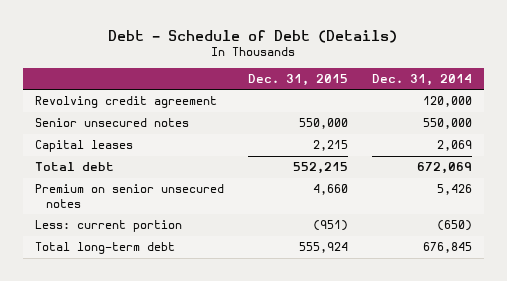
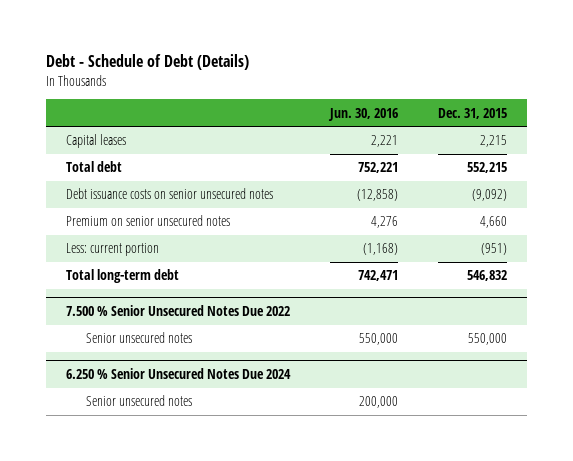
- | Dec. 31, 2015 | Dec. 31, 2014
+ | Jun. 30, 2016 | Dec. 31, 2015
- Revolving credit agreement | | 120,000
- Senior unsecured notes | 550,000 | 550,000
+ Debt issuance costs on senior unsecured notes | (12,858) | (9,092)
- Total long-term debt | 555,924 | 676,845
+ Total long-term debt | 742,471 | 546,832
+ 7.500 % Senior Unsecured Notes Due 2022
+ Senior unsecured notes | 550,000 | 550,000
+ 6.250 % Senior Unsecured Notes Due 2024
+ Senior unsecured notes | 200,000 |

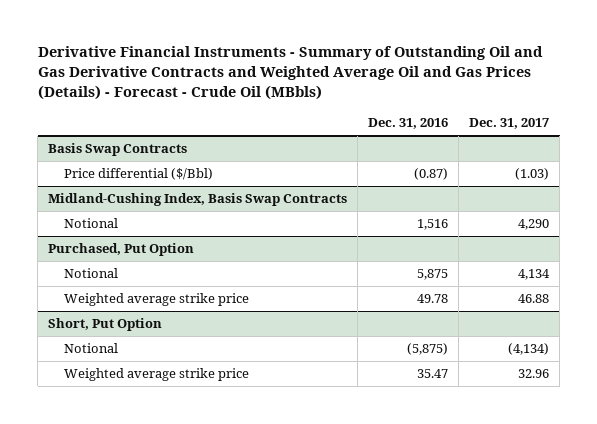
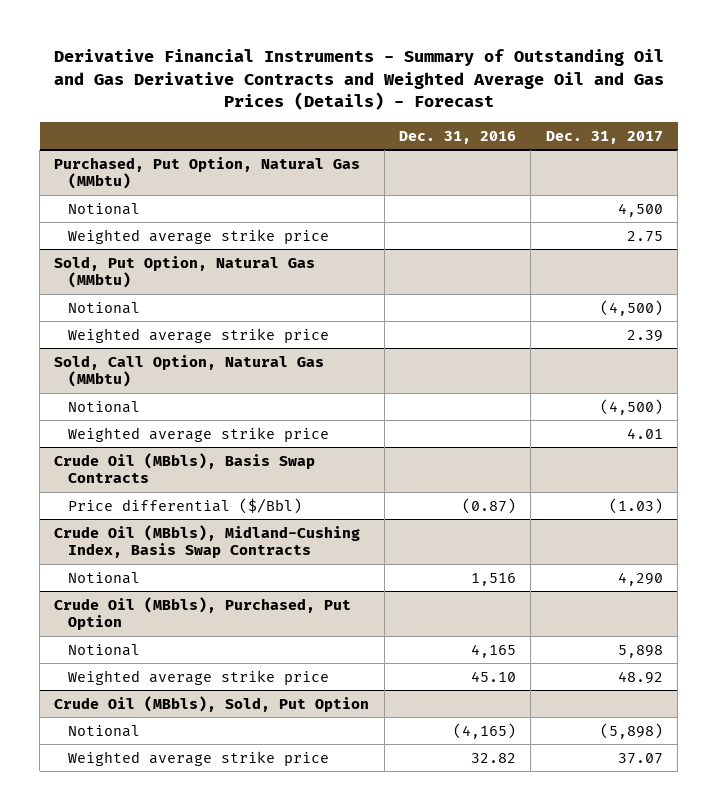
- Derivative Financial Instruments - Summary of Outstanding Oil and Gas Derivative Contracts and Weighted Average Oil and Gas Prices (Details) - Forecast - Crude Oil (MBbls)
+ Derivative Financial Instruments - Summary of Outstanding Oil and Gas Derivative Contracts and Weighted Average Oil and Gas Prices (Details) - Forecast
- Basis Swap Contracts
+ Purchased, Put Option, Natural Gas (MMbtu)
+ Notional | | 4,500
+ Weighted average strike price | | 2.75
+ Sold, Put Option, Natural Gas (MMbtu)
+ Notional | | (4,500)
+ Weighted average strike price | | 2.39
+ Sold, Call Option, Natural Gas (MMbtu)
+ Notional | | (4,500)
+ Weighted average strike price | | 4.01
+ Crude Oil (MBbls), Basis Swap Contracts
- Midland-Cushing Index, Basis Swap Contracts
+ Crude Oil (MBbls), Midland-Cushing Index, Basis Swap Contracts
- Purchased, Put Option
- Notional | 5,875 | 4,134
- Weighted average strike price | 49.78 | 46.88
- Short, Put Option
- Notional | (5,875) | (4,134)
- Weighted average strike price | 35.47 | 32.96
+ Crude Oil (MBbls), Purchased, Put Option
+ Notional | 4,165 | 5,898
+ Weighted average strike price | 45.10 | 48.92
+ Crude Oil (MBbls), Sold, Put Option
+ Notional | (4,165) | (5,898)
+ Weighted average strike price | 32.82 | 37.07

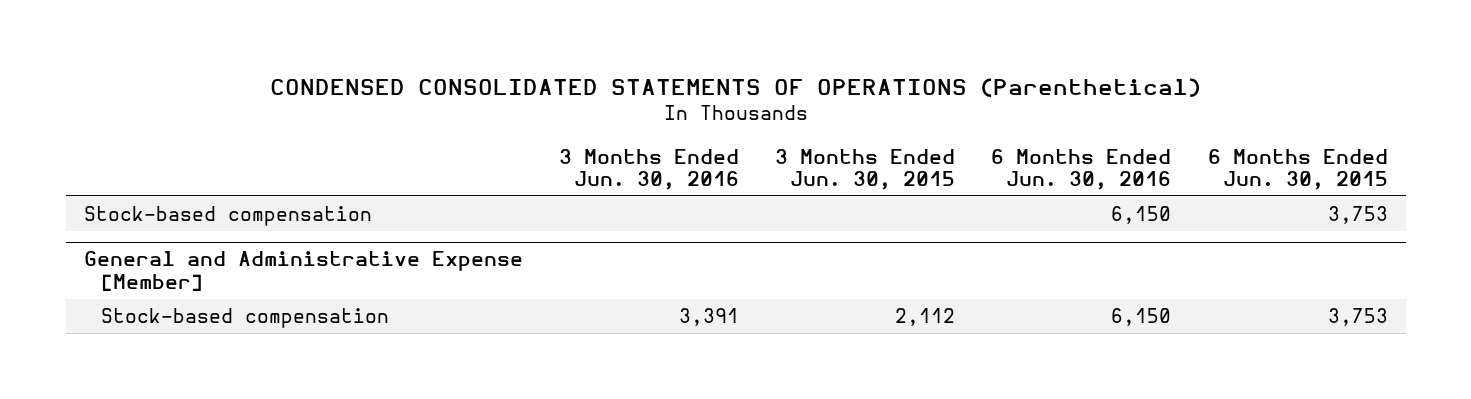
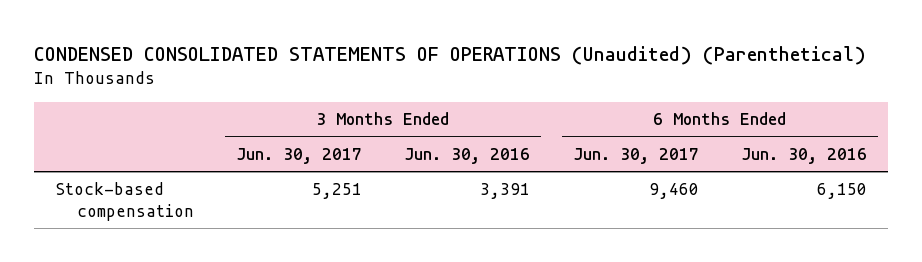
- CONDENSED CONSOLIDATED STATEMENTS OF OPERATIONS (Parenthetical)
+ CONDENSED CONSOLIDATED STATEMENTS OF OPERATIONS (Unaudited) (Parenthetical)
- | 3 Months Ended Jun. 30, 2016 | 3 Months Ended Jun. 30, 2015 | 6 Months Ended Jun. 30, 2016 | 6 Months Ended Jun. 30, 2015
+ | 3 Months Ended Jun. 30, 2017 | 3 Months Ended Jun. 30, 2016 | 6 Months Ended Jun. 30, 2017 | 6 Months Ended Jun. 30, 2016
- Stock-based compensation | | | 6,150 | 3,753
- General and Administrative Expense [Member]

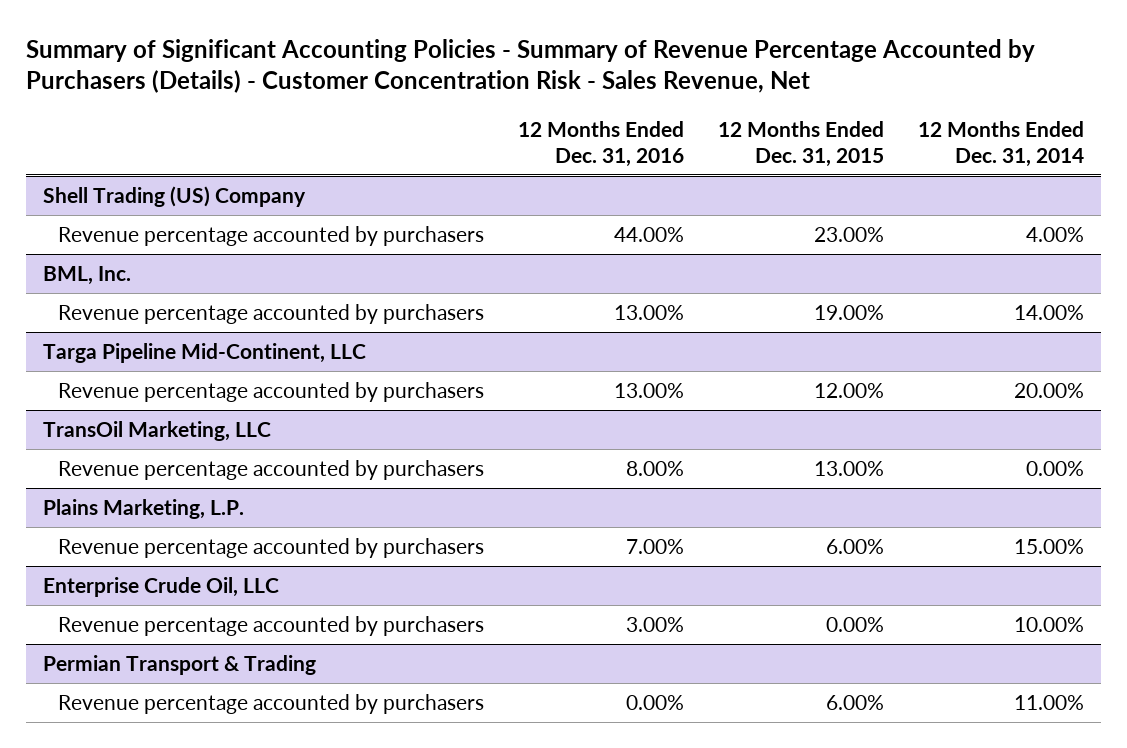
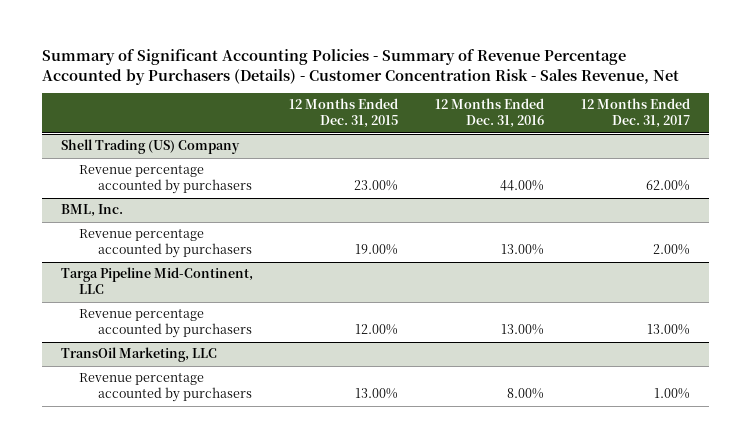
- | 12 Months Ended Dec. 31, 2016 | 12 Months Ended Dec. 31, 2015 | 12 Months Ended Dec. 31, 2014
+ | 12 Months Ended Dec. 31, 2015 | 12 Months Ended Dec. 31, 2016 | 12 Months Ended Dec. 31, 2017
- Plains Marketing, L.P.
- Revenue percentage accounted by purchasers | 7.00% | 6.00% | 15.00%
- Enterprise Crude Oil, LLC
- Revenue percentage accounted by purchasers | 3.00% | 0.00% | 10.00%
- Permian Transport & Trading
- Revenue percentage accounted by purchasers | 0.00% | 6.00% | 11.00%

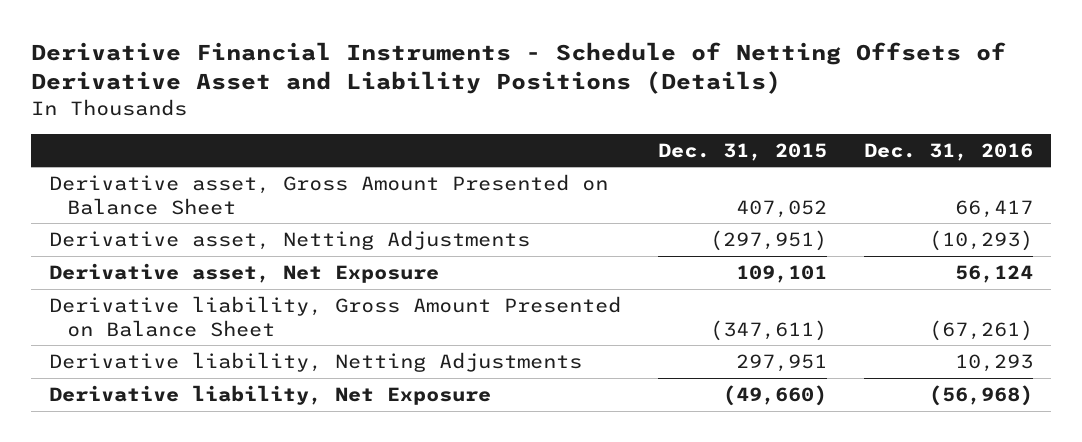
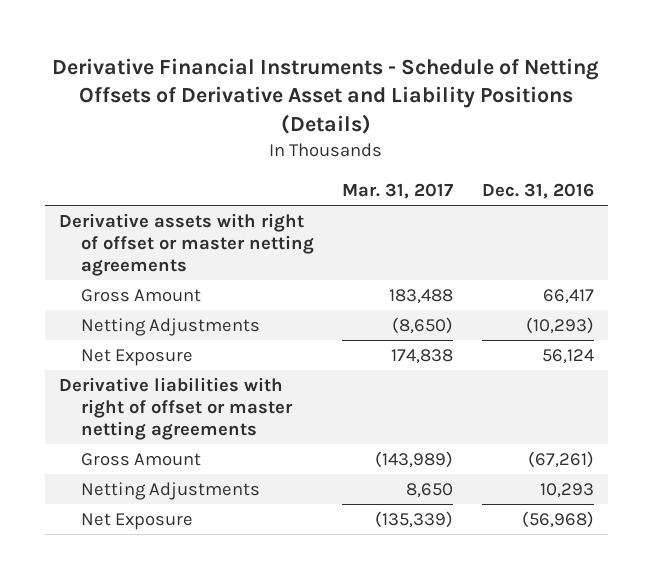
- | Dec. 31, 2015 | Dec. 31, 2016
+ | Mar. 31, 2017 | Dec. 31, 2016
- Derivative asset, Gross Amount Presented on Balance Sheet | 407,052 | 66,417
- Derivative asset, Netting Adjustments | (297,951) | (10,293)
- Derivative asset, Net Exposure | 109,101 | 56,124
- Derivative liability, Gross Amount Presented on Balance Sheet | (347,611) | (67,261)
- Derivative liability, Netting Adjustments | 297,951 | 10,293
- Derivative liability, Net Exposure | (49,660) | (56,968)
+ Derivative assets with right of offset or master netting agreements
+ Gross Amount | 183,488 | 66,417
+ Netting Adjustments | (8,650) | (10,293)
+ Net Exposure | 174,838 | 56,124
+ Derivative liabilities with right of offset or master netting agreements
+ Gross Amount | (143,989) | (67,261)
+ Netting Adjustments | 8,650 | 10,293
+ Net Exposure | (135,339) | (56,968)

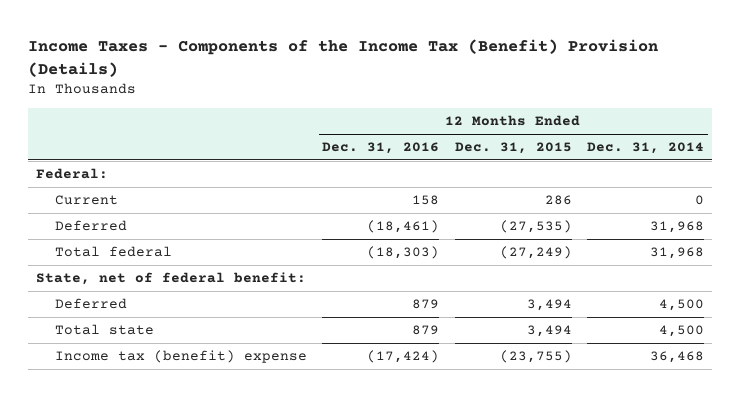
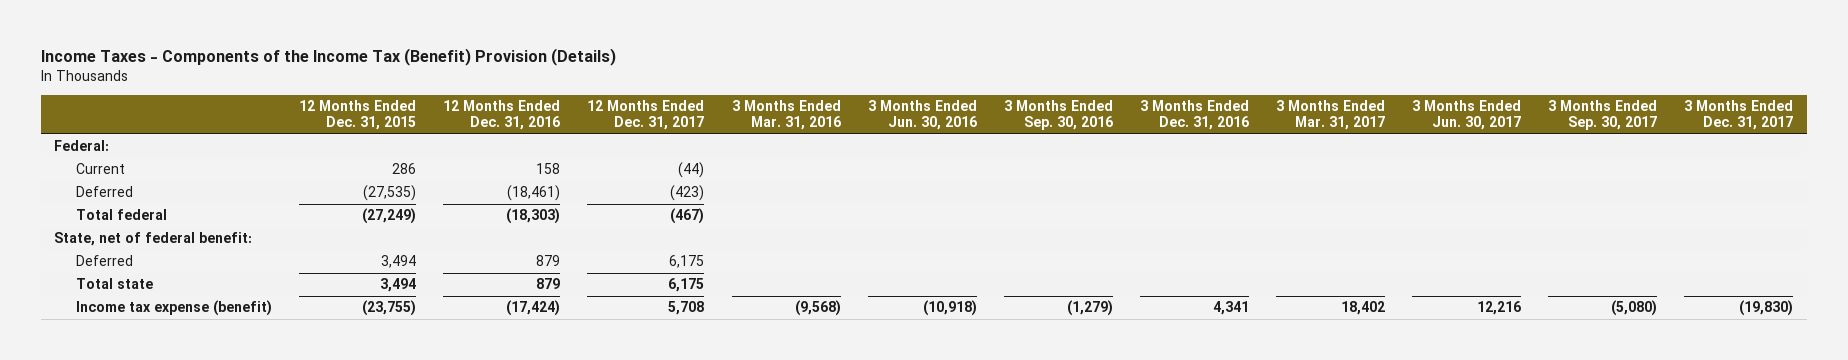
- | 12 Months Ended Dec. 31, 2016 | 12 Months Ended Dec. 31, 2015 | 12 Months Ended Dec. 31, 2014
+ | 12 Months Ended Dec. 31, 2015 | 12 Months Ended Dec. 31, 2016 | 12 Months Ended Dec. 31, 2017 | 3 Months Ended Mar. 31, 2016 | 3 Months Ended Jun. 30, 2016 | 3 Months Ended Sep. 30, 2016 | 3 Months Ended Dec. 31, 2016 | 3 Months Ended Mar. 31, 2017 | 3 Months Ended Jun. 30, 2017 | 3 Months Ended Sep. 30, 2017 | 3 Months Ended Dec. 31, 2017
- Income tax (benefit) expense | (17,424) | (23,755) | 36,468
+ Income tax expense (benefit) | (23,755) | (17,424) | 5,708 | (9,568) | (10,918) | (1,279) | 4,341 | 18,402 | 12,216 | (5,080) | (19,830)

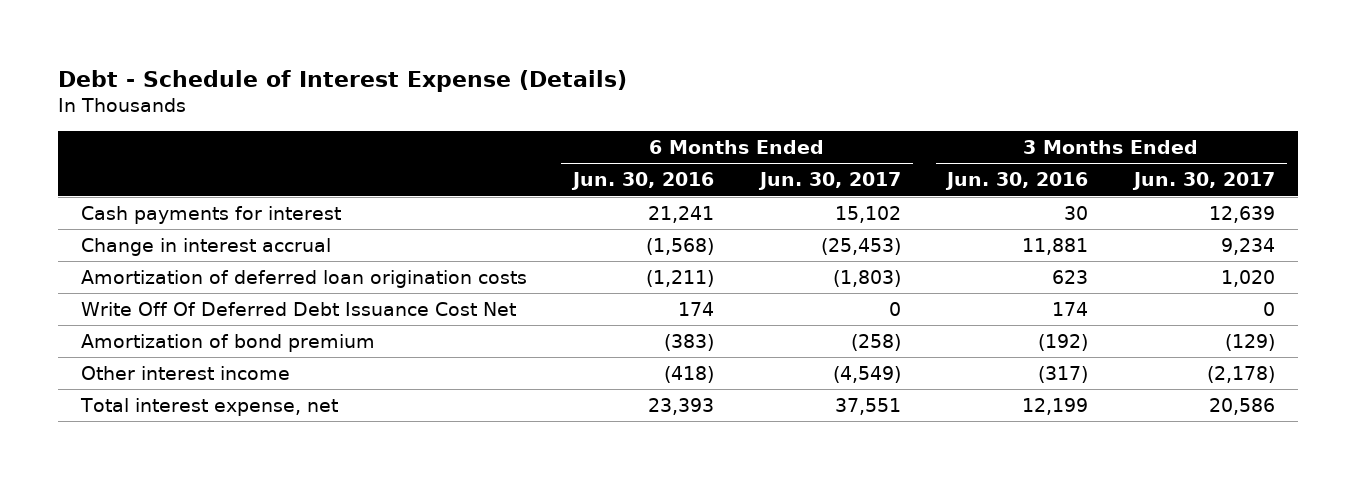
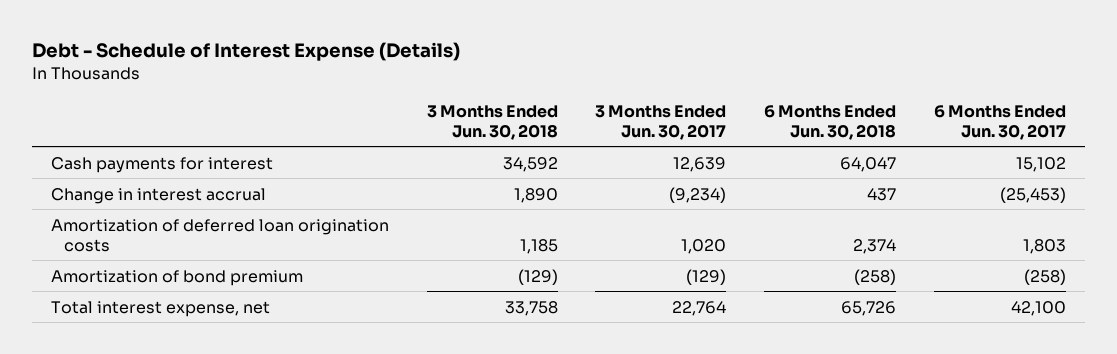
- | 6 Months Ended Jun. 30, 2016 | 6 Months Ended Jun. 30, 2017 | 3 Months Ended Jun. 30, 2016 | 3 Months Ended Jun. 30, 2017
+ | 3 Months Ended Jun. 30, 2018 | 3 Months Ended Jun. 30, 2017 | 6 Months Ended Jun. 30, 2018 | 6 Months Ended Jun. 30, 2017
- Change in interest accrual | (1,568) | (25,453) | 11,881 | 9,234
- Amortization of deferred loan origination costs | (1,211) | (1,803) | 623 | 1,020
- Write Off Of Deferred Debt Issuance Cost Net | 174 | 0 | 174 | 0
+ Change in interest accrual | 1,890 | (9,234) | 437 | (25,453)
+ Amortization of deferred loan origination costs | 1,185 | 1,020 | 2,374 | 1,803
- Other interest income | (418) | (4,549) | (317) | (2,178)
- Total interest expense, net | 23,393 | 37,551 | 12,199 | 20,586
+ Total interest expense, net | 33,758 | 22,764 | 65,726 | 42,100

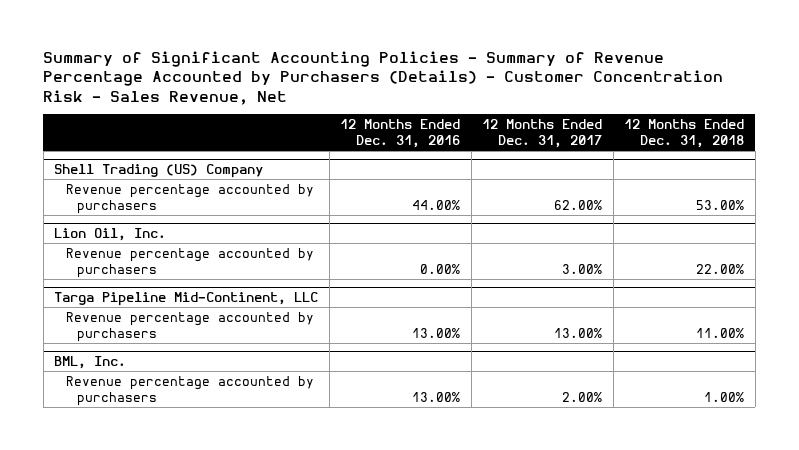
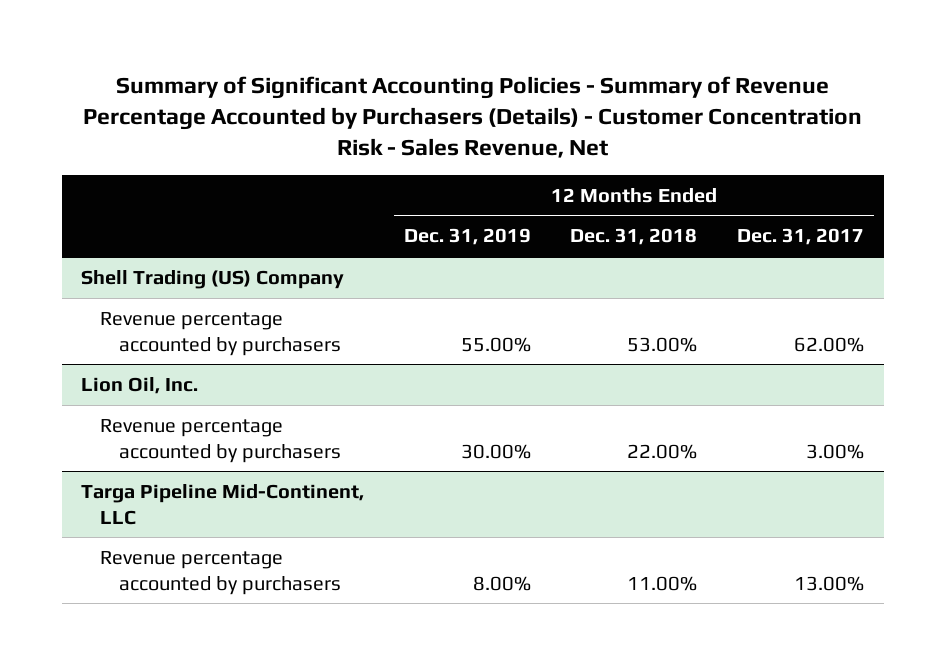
- | 12 Months Ended Dec. 31, 2016 | 12 Months Ended Dec. 31, 2017 | 12 Months Ended Dec. 31, 2018
+ | 12 Months Ended Dec. 31, 2019 | 12 Months Ended Dec. 31, 2018 | 12 Months Ended Dec. 31, 2017
- BML, Inc.
- Revenue percentage accounted by purchasers | 13.00% | 2.00% | 1.00%

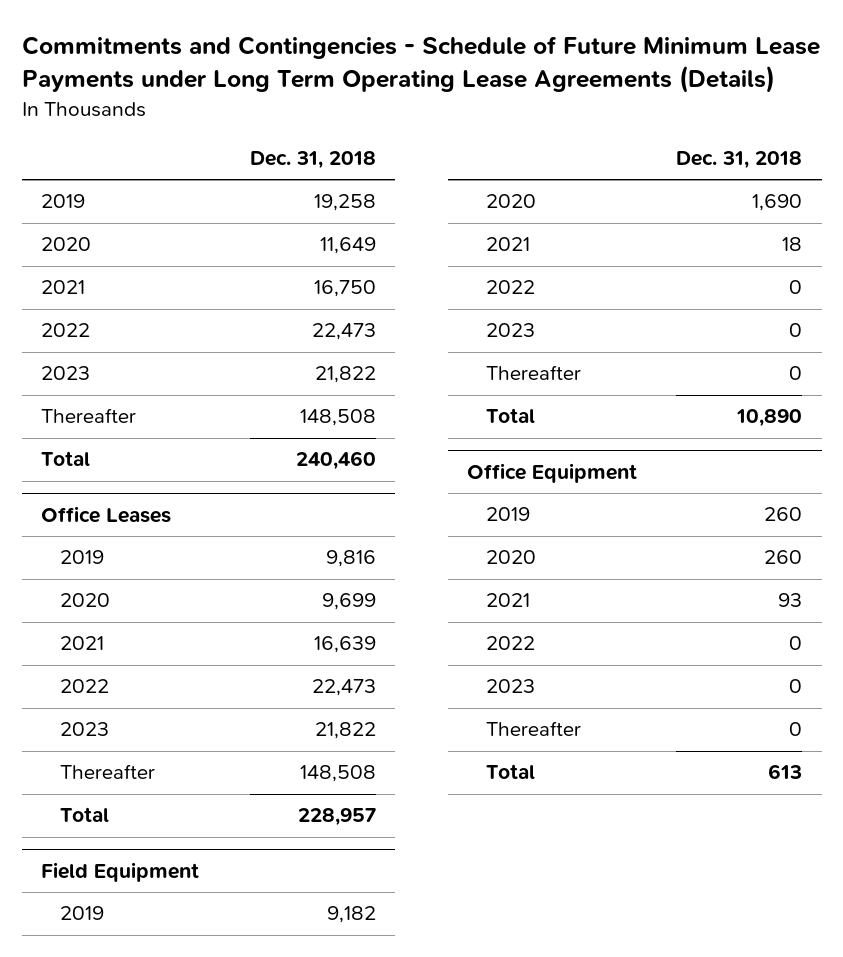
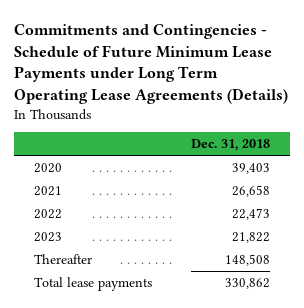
- 2019 | 19,258
- 2020 | 11,649
- 2021 | 16,750
- 2022 | 22,473
- 2023 | 21,822
- Thereafter | 148,508
- Total | 240,460
- Office Leases
- 2019 | 9,816
- 2020 | 9,699
- 2021 | 16,639
+ 2020 | 39,403
+ 2021 | 26,658
- Total | 228,957
- Field Equipment
- 2019 | 9,182
- 2020 | 1,690
- 2021 | 18
- 2022 | 0
- 2023 | 0
- Thereafter | 0
- Total | 10,890
- Office Equipment
- 2019 | 260
- 2020 | 260
- 2021 | 93
- 2022 | 0
- 2023 | 0
- Thereafter | 0
- Total | 613
+ Total lease payments | 330,862

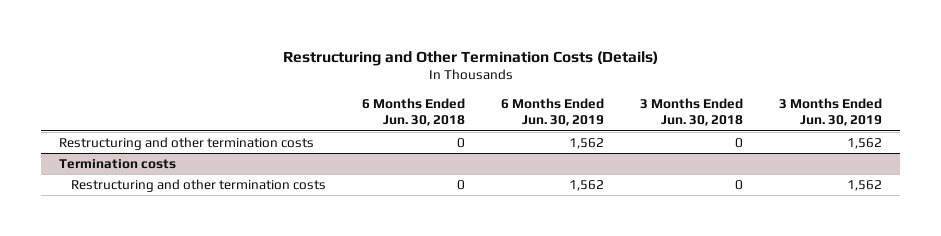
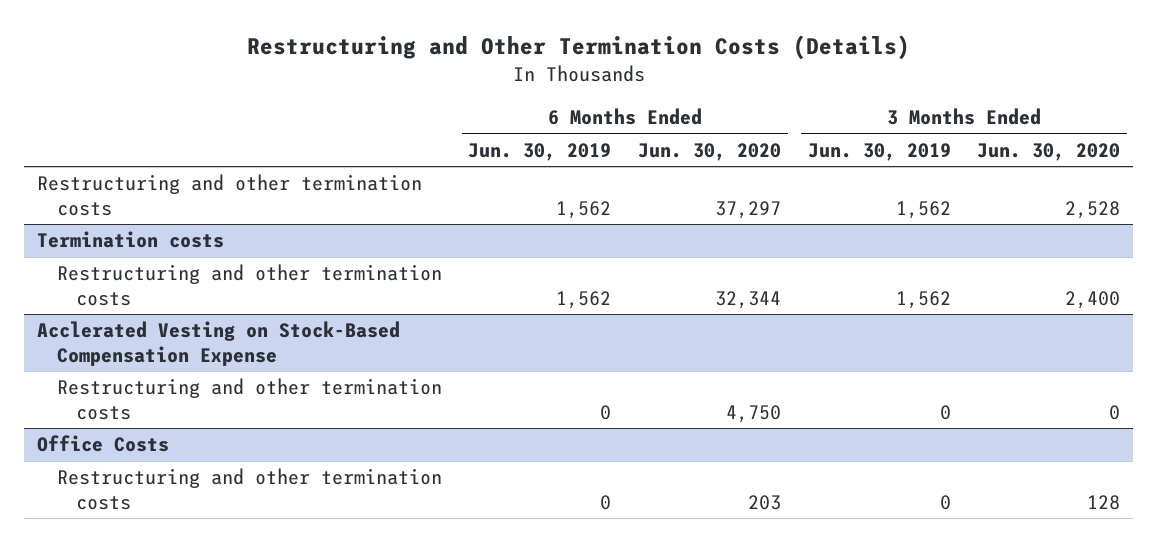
- | 6 Months Ended Jun. 30, 2018 | 6 Months Ended Jun. 30, 2019 | 3 Months Ended Jun. 30, 2018 | 3 Months Ended Jun. 30, 2019
+ | 6 Months Ended Jun. 30, 2019 | 6 Months Ended Jun. 30, 2020 | 3 Months Ended Jun. 30, 2019 | 3 Months Ended Jun. 30, 2020
+ Acclerated Vesting on Stock-Based Compensation Expense
+ Restructuring and other termination costs | 0 | 4,750 | 0 | 0
+ Office Costs
+ Restructuring and other termination costs | 0 | 203 | 0 | 128

